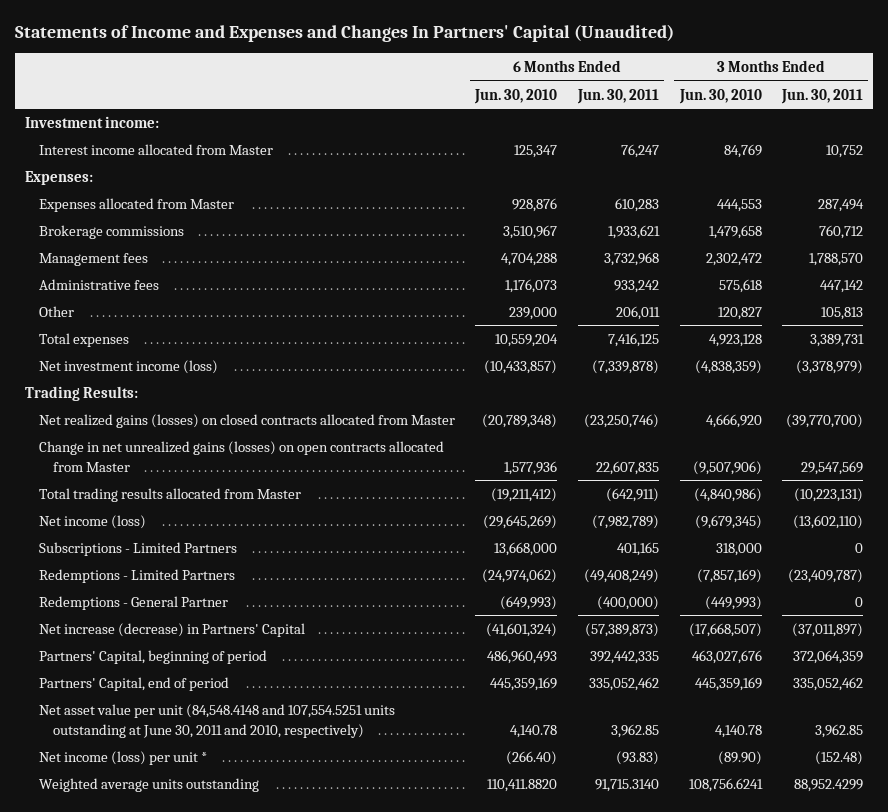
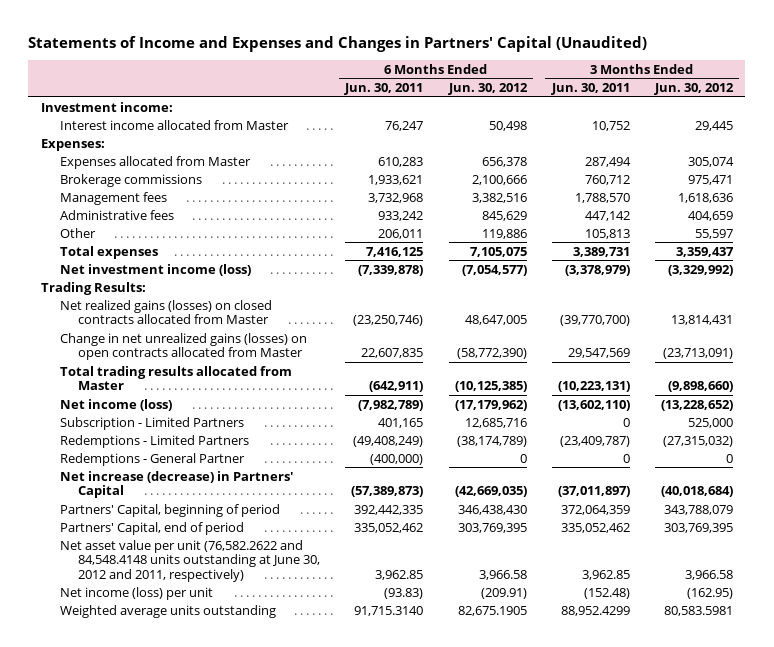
- Statements of Income and Expenses and Changes In Partners' Capital (Unaudited)
+ Statements of Income and Expenses and Changes in Partners' Capital (Unaudited)
- | 6 Months Ended Jun. 30, 2010 | 6 Months Ended Jun. 30, 2011 | 3 Months Ended Jun. 30, 2010 | 3 Months Ended Jun. 30, 2011
+ | 6 Months Ended Jun. 30, 2011 | 6 Months Ended Jun. 30, 2012 | 3 Months Ended Jun. 30, 2011 | 3 Months Ended Jun. 30, 2012
- Subscriptions - Limited Partners | 13,668,000 | 401,165 | 318,000 | 0
+ Subscription - Limited Partners | 401,165 | 12,685,716 | 0 | 525,000
- Net asset value per unit (84,548.4148 and 107,554.5251 units outstanding at June 30, 2011 and 2010, respectively) | 4,140.78 | 3,962.85 | 4,140.78 | 3,962.85
- Net income (loss) per unit * | (266.40) | (93.83) | (89.90) | (152.48)
+ Net asset value per unit (76,582.2622 and 84,548.4148 units outstanding at June 30, 2012 and 2011, respectively) | 3,962.85 | 3,966.58 | 3,962.85 | 3,966.58
+ Net income (loss) per unit | (93.83) | (209.91) | (152.48) | (162.95)

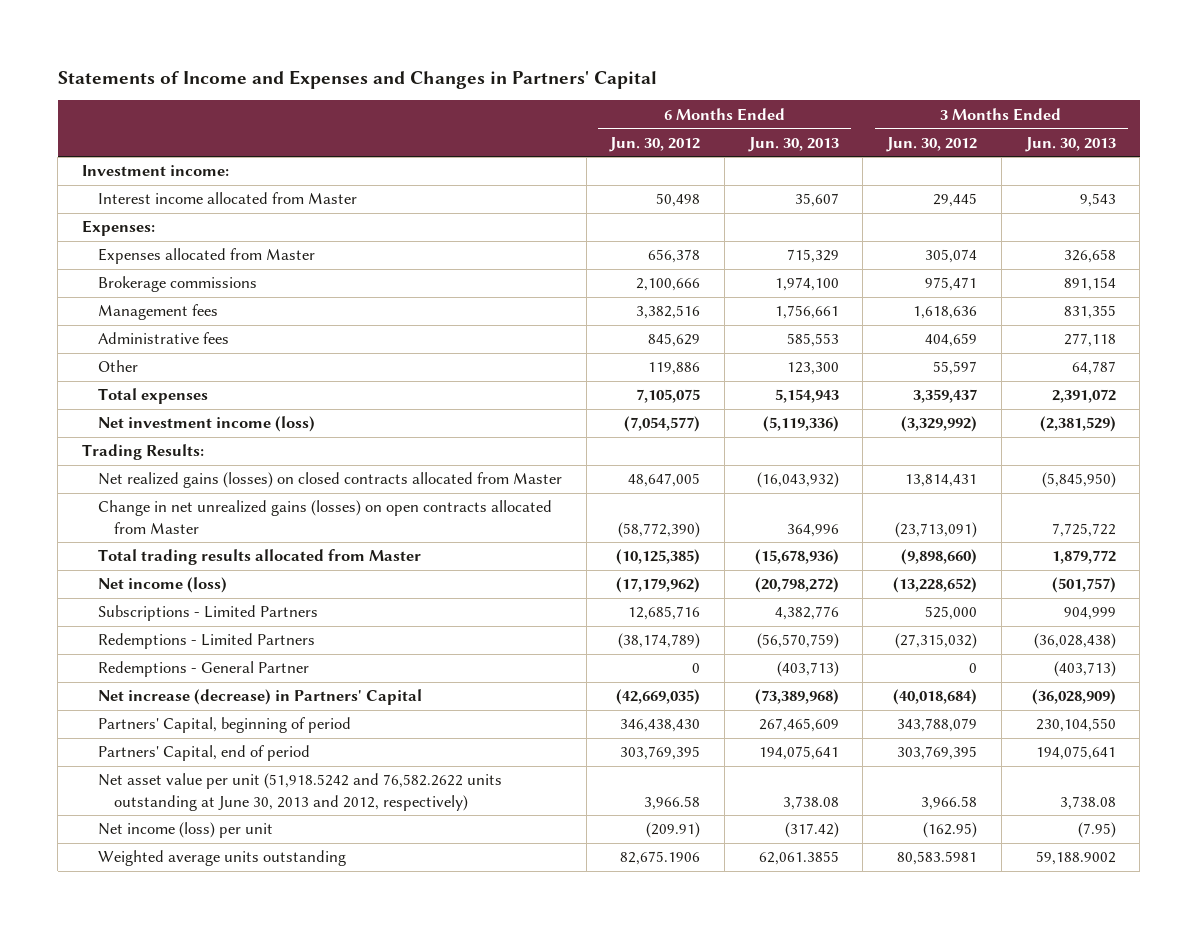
- Statements of Income and Expenses and Changes in Partners' Capital (Unaudited)
+ Statements of Income and Expenses and Changes in Partners' Capital
- | 6 Months Ended Jun. 30, 2011 | 6 Months Ended Jun. 30, 2012 | 3 Months Ended Jun. 30, 2011 | 3 Months Ended Jun. 30, 2012
+ | 6 Months Ended Jun. 30, 2012 | 6 Months Ended Jun. 30, 2013 | 3 Months Ended Jun. 30, 2012 | 3 Months Ended Jun. 30, 2013
- Subscription - Limited Partners | 401,165 | 12,685,716 | 0 | 525,000
+ Subscriptions - Limited Partners | 12,685,716 | 4,382,776 | 525,000 | 904,999
- Net asset value per unit (76,582.2622 and 84,548.4148 units outstanding at June 30, 2012 and 2011, respectively) | 3,962.85 | 3,966.58 | 3,962.85 | 3,966.58
+ Net asset value per unit (51,918.5242 and 76,582.2622 units outstanding at June 30, 2013 and 2012, respectively) | 3,966.58 | 3,738.08 | 3,966.58 | 3,738.08
- Weighted average units outstanding | 91,715.3140 | 82,675.1905 | 88,952.4299 | 80,583.5981
+ Weighted average units outstanding | 82,675.1906 | 62,061.3855 | 80,583.5981 | 59,188.9002

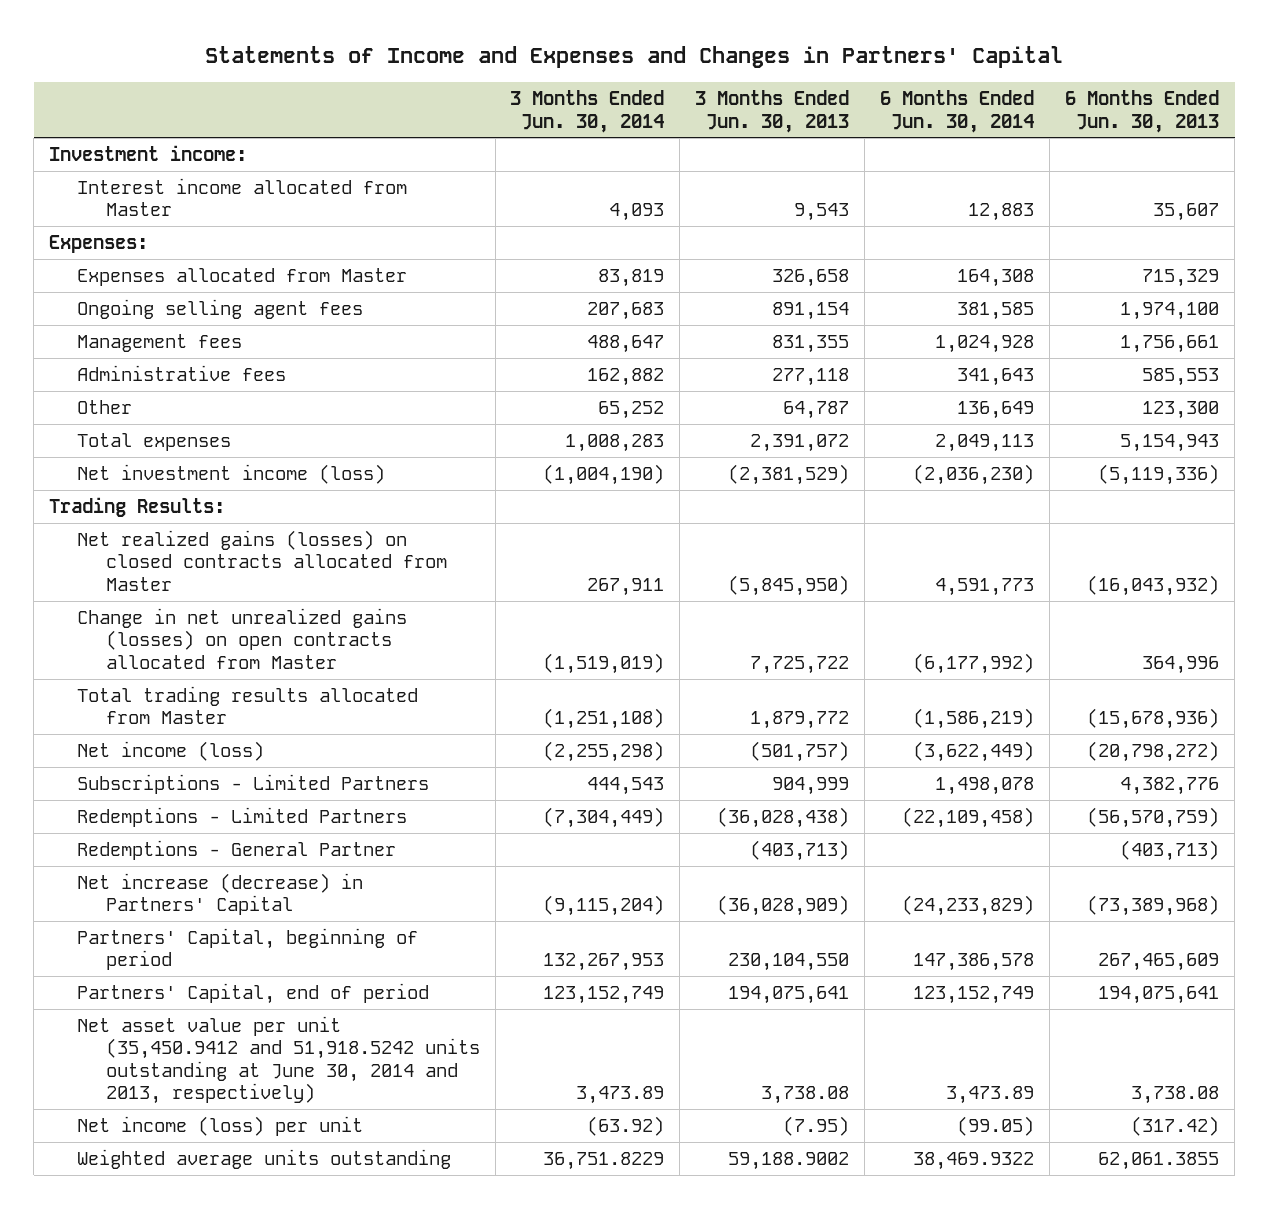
- | 6 Months Ended Jun. 30, 2012 | 6 Months Ended Jun. 30, 2013 | 3 Months Ended Jun. 30, 2012 | 3 Months Ended Jun. 30, 2013
+ | 3 Months Ended Jun. 30, 2014 | 3 Months Ended Jun. 30, 2013 | 6 Months Ended Jun. 30, 2014 | 6 Months Ended Jun. 30, 2013
- Brokerage commissions | 2,100,666 | 1,974,100 | 975,471 | 891,154
+ Ongoing selling agent fees | 207,683 | 891,154 | 381,585 | 1,974,100
- Net asset value per unit (51,918.5242 and 76,582.2622 units outstanding at June 30, 2013 and 2012, respectively) | 3,966.58 | 3,738.08 | 3,966.58 | 3,738.08
+ Net asset value per unit (35,450.9412 and 51,918.5242 units outstanding at June 30, 2014 and 2013, respectively) | 3,473.89 | 3,738.08 | 3,473.89 | 3,738.08

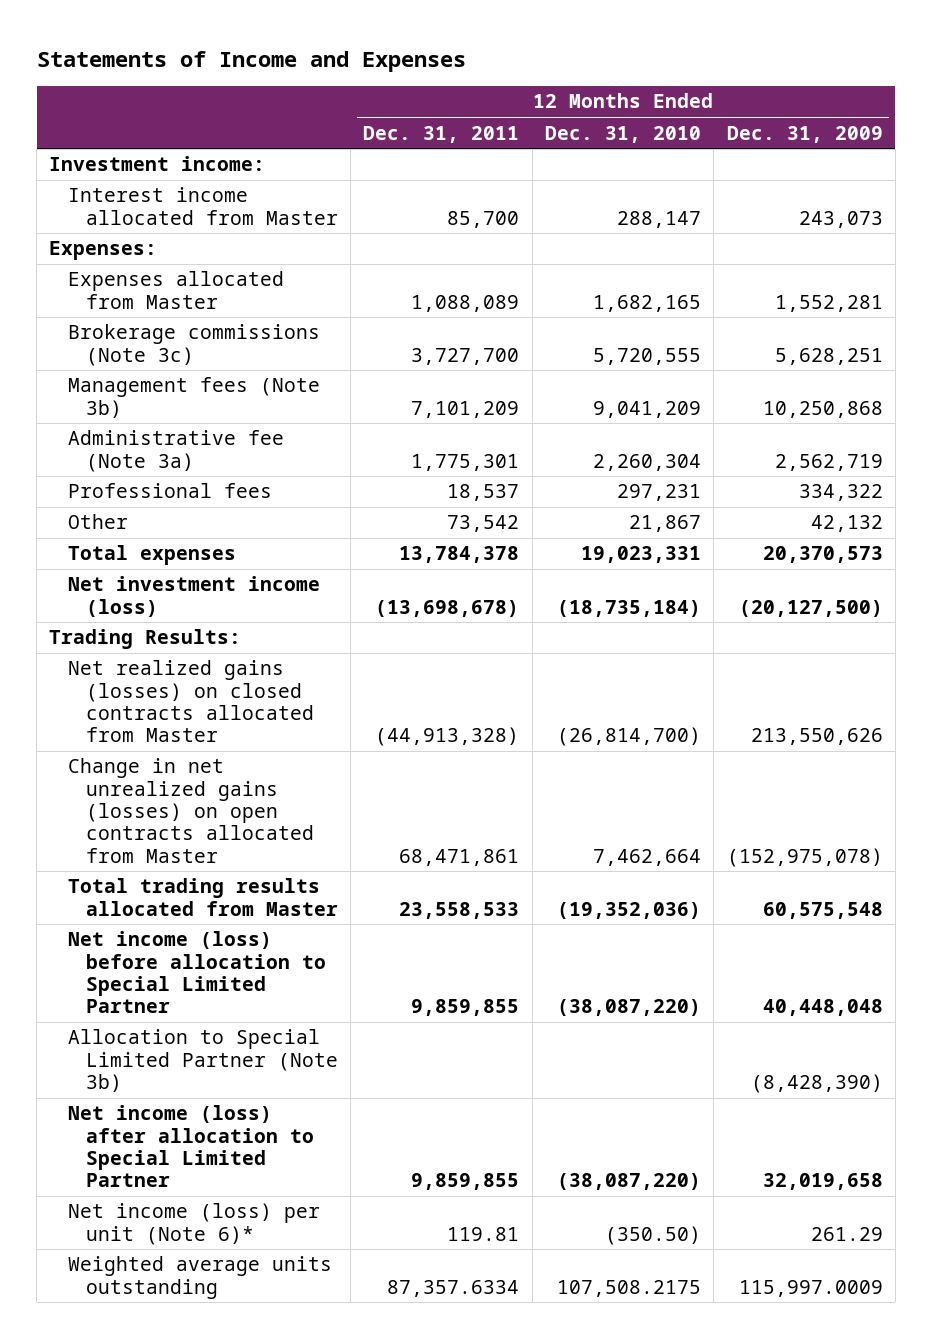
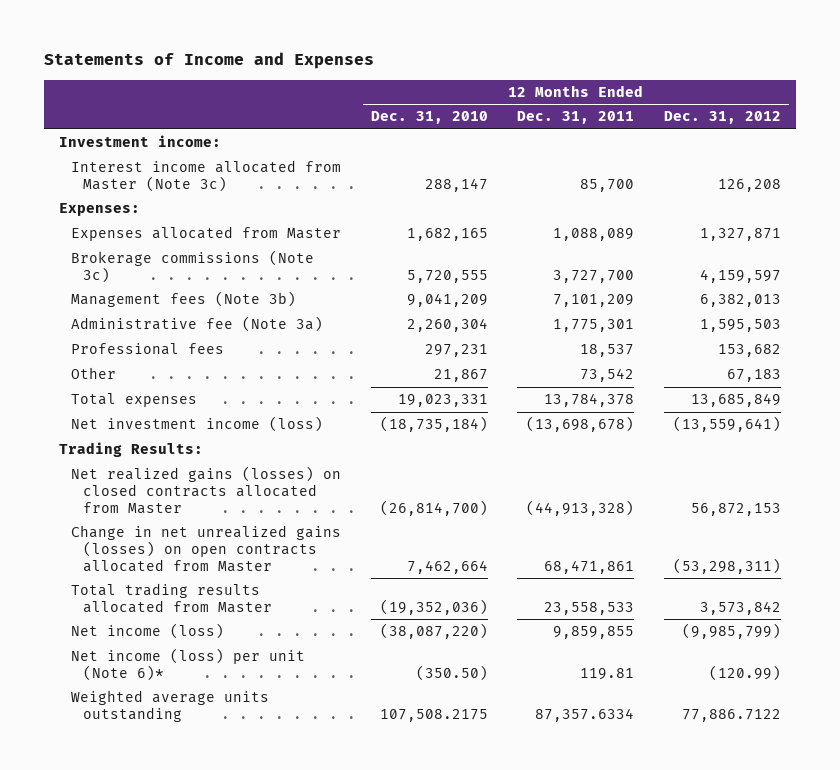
- | 12 Months Ended Dec. 31, 2011 | 12 Months Ended Dec. 31, 2010 | 12 Months Ended Dec. 31, 2009
+ | 12 Months Ended Dec. 31, 2010 | 12 Months Ended Dec. 31, 2011 | 12 Months Ended Dec. 31, 2012
- Interest income allocated from Master | 85,700 | 288,147 | 243,073
+ Interest income allocated from Master (Note 3c) | 288,147 | 85,700 | 126,208
- Net income (loss) before allocation to Special Limited Partner | 9,859,855 | (38,087,220) | 40,448,048
- Allocation to Special Limited Partner (Note 3b) | | | (8,428,390)
- Net income (loss) after allocation to Special Limited Partner | 9,859,855 | (38,087,220) | 32,019,658
+ Net income (loss) | (38,087,220) | 9,859,855 | (9,985,799)

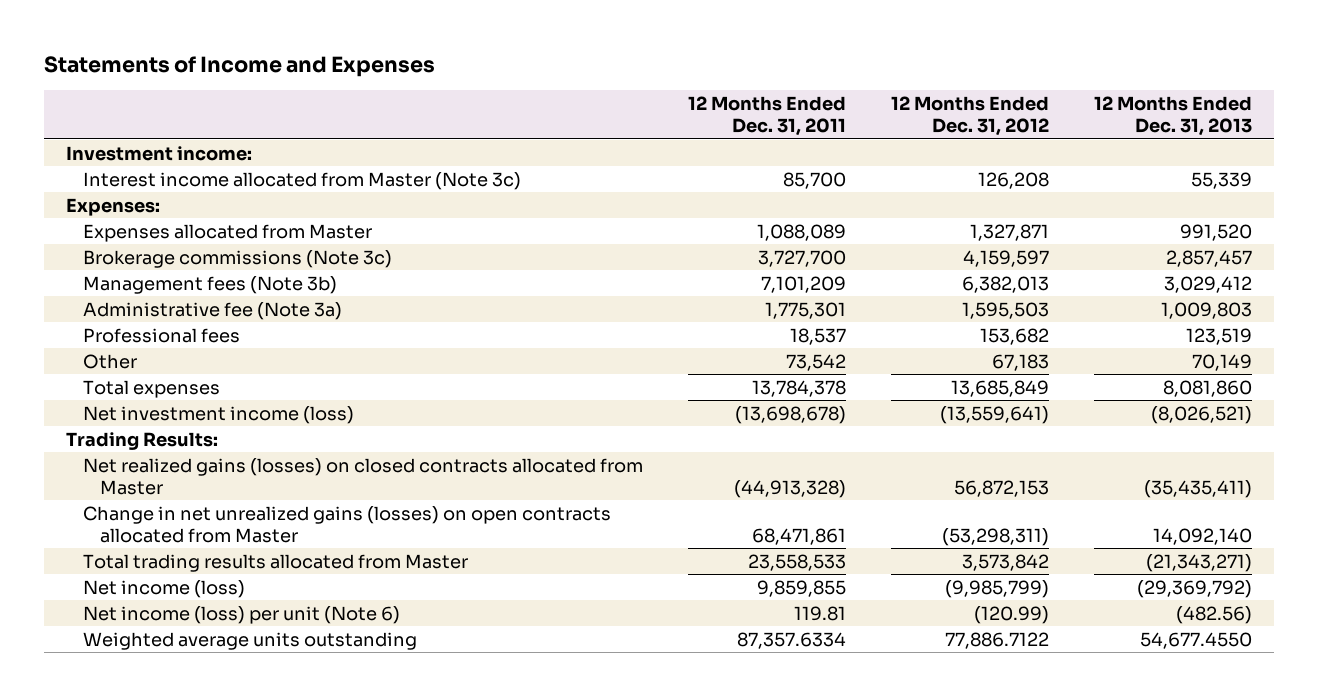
- | 12 Months Ended Dec. 31, 2010 | 12 Months Ended Dec. 31, 2011 | 12 Months Ended Dec. 31, 2012
+ | 12 Months Ended Dec. 31, 2011 | 12 Months Ended Dec. 31, 2012 | 12 Months Ended Dec. 31, 2013
- Net income (loss) per unit (Note 6)* | (350.50) | 119.81 | (120.99)
+ Net income (loss) per unit (Note 6) | 119.81 | (120.99) | (482.56)

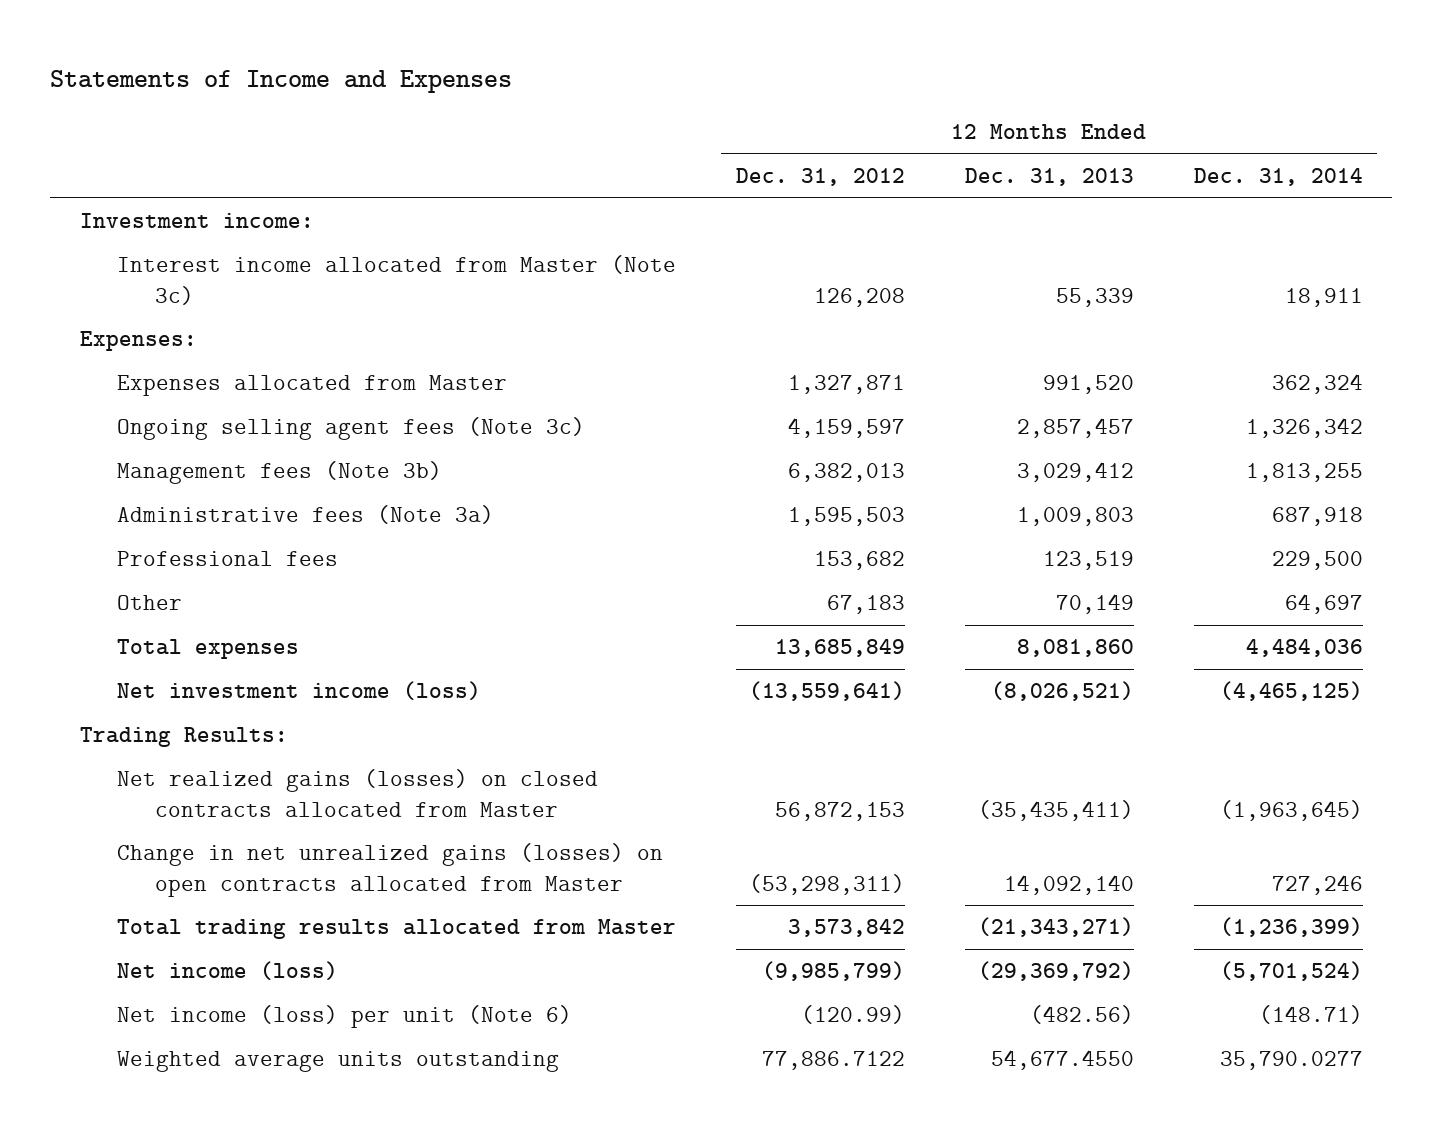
- | 12 Months Ended Dec. 31, 2011 | 12 Months Ended Dec. 31, 2012 | 12 Months Ended Dec. 31, 2013
+ | 12 Months Ended Dec. 31, 2012 | 12 Months Ended Dec. 31, 2013 | 12 Months Ended Dec. 31, 2014
- Brokerage commissions (Note 3c) | 3,727,700 | 4,159,597 | 2,857,457
+ Ongoing selling agent fees (Note 3c) | 4,159,597 | 2,857,457 | 1,326,342
- Administrative fee (Note 3a) | 1,775,301 | 1,595,503 | 1,009,803
+ Administrative fees (Note 3a) | 1,595,503 | 1,009,803 | 687,918

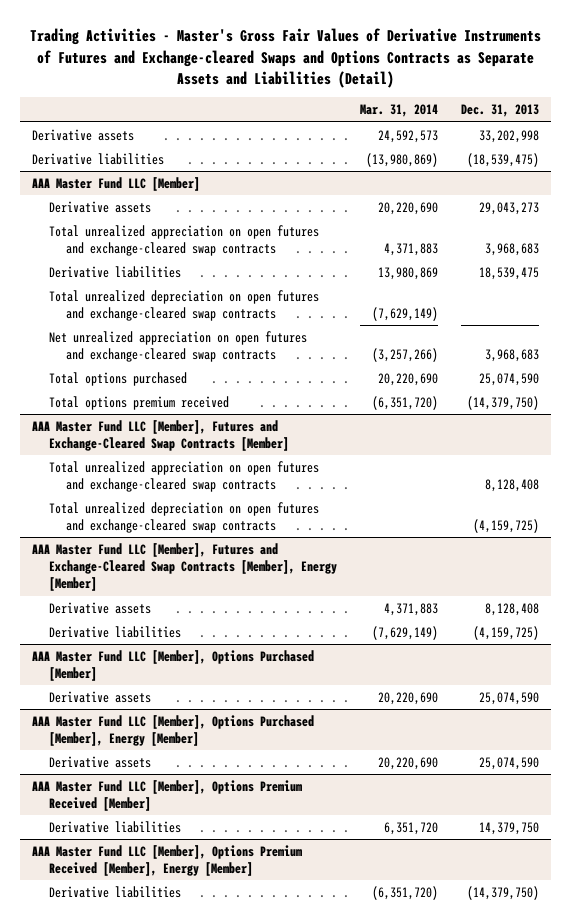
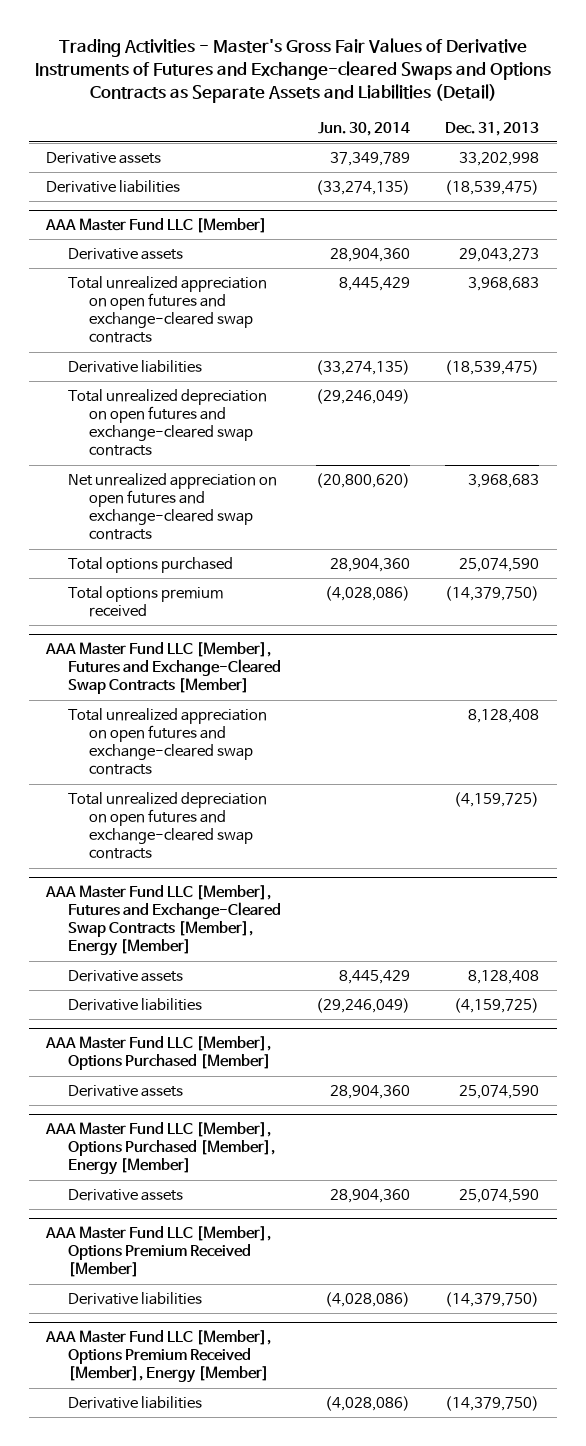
- | Mar. 31, 2014 | Dec. 31, 2013
+ | Jun. 30, 2014 | Dec. 31, 2013
@ AAA Master Fund LLC [Member]
- Derivative liabilities | 13,980,869 | 18,539,475
+ Derivative liabilities | (33,274,135) | (18,539,475)
@ AAA Master Fund LLC [Member], Options Premium Received [Member]
- Derivative liabilities | 6,351,720 | 14,379,750
+ Derivative liabilities | (4,028,086) | (14,379,750)

